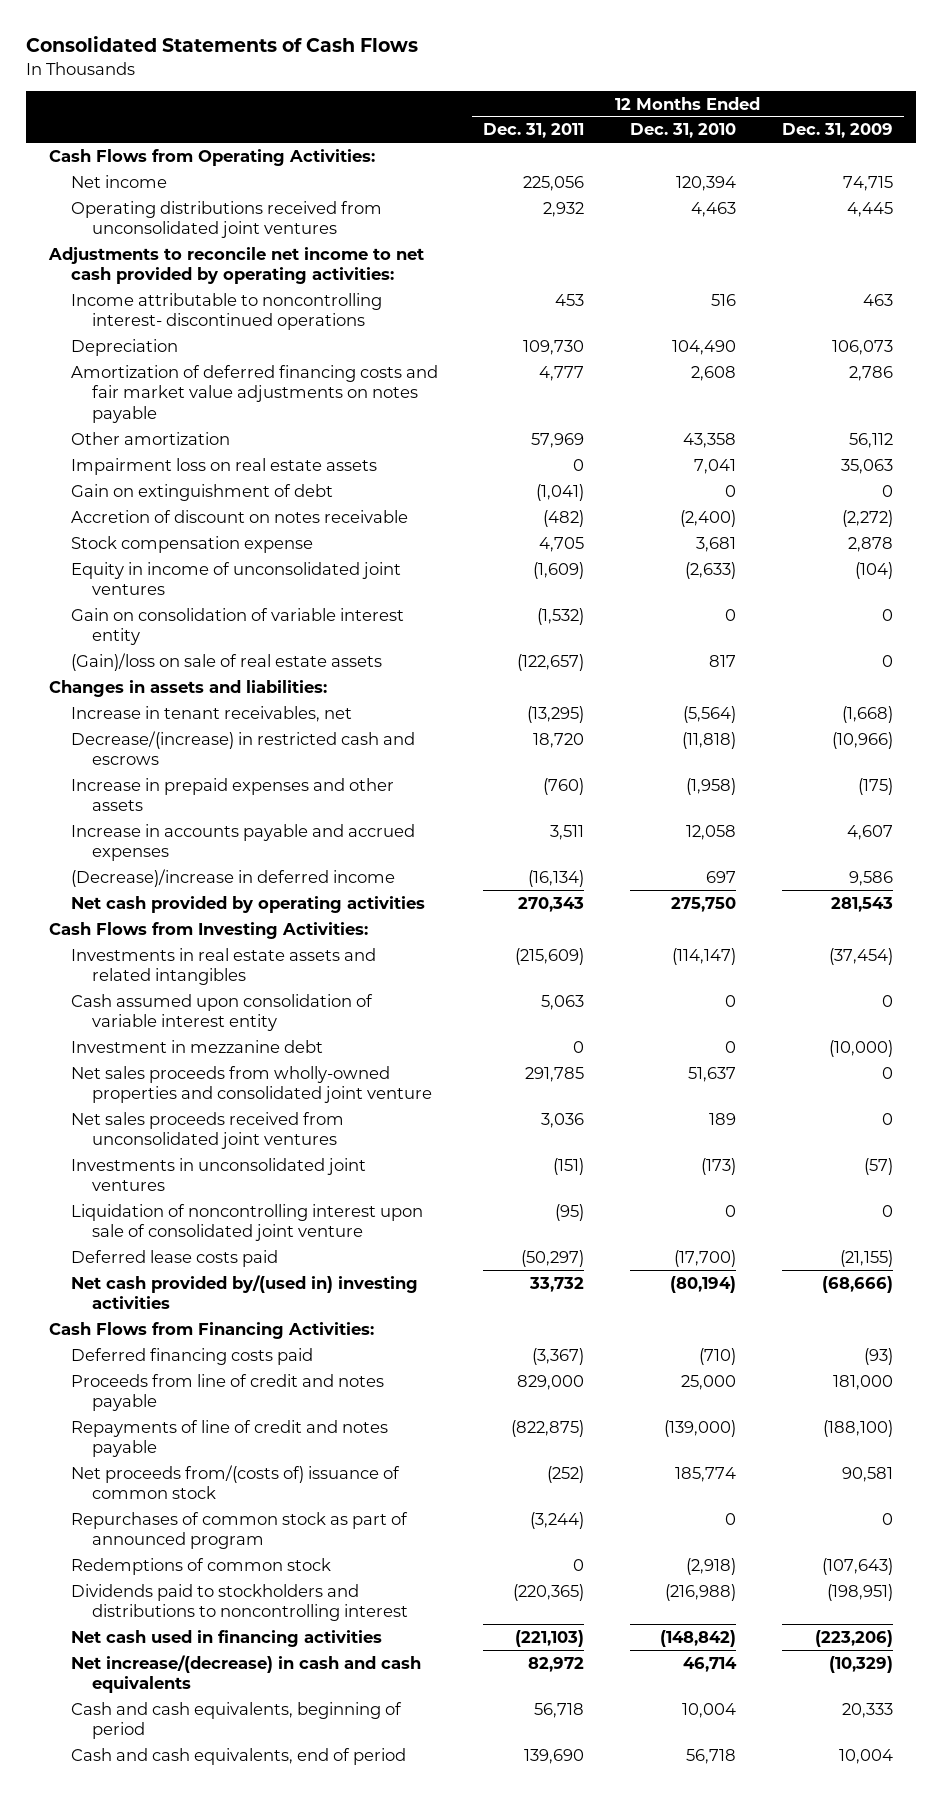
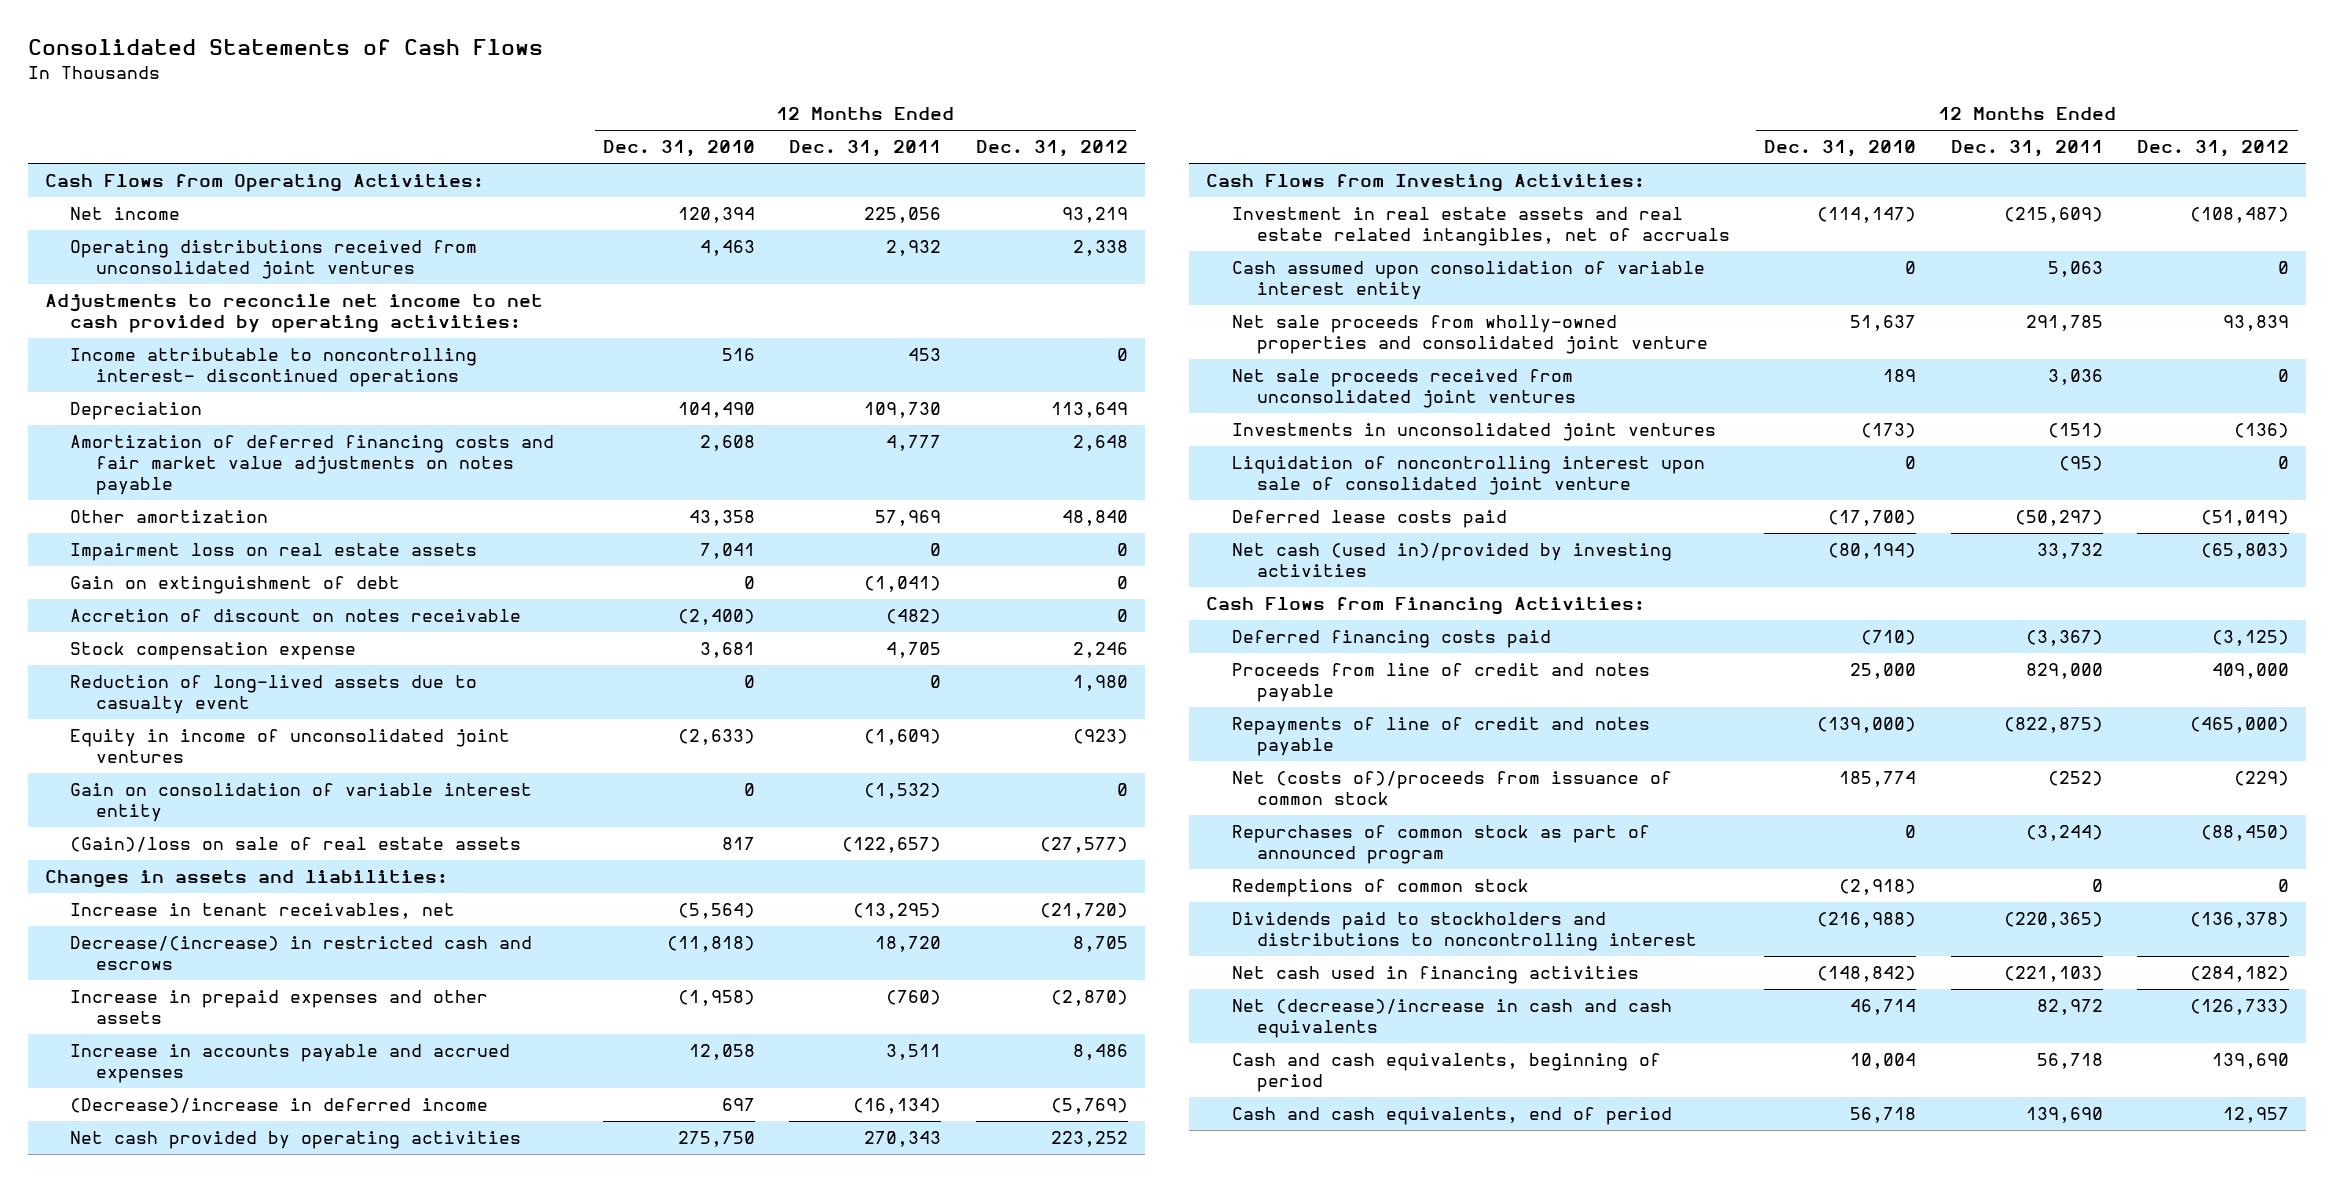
- | 12 Months Ended Dec. 31, 2011 | 12 Months Ended Dec. 31, 2010 | 12 Months Ended Dec. 31, 2009
+ | 12 Months Ended Dec. 31, 2010 | 12 Months Ended Dec. 31, 2011 | 12 Months Ended Dec. 31, 2012
+ Reduction of long-lived assets due to casualty event | 0 | 0 | 1,980
- Investments in real estate assets and related intangibles | (215,609) | (114,147) | (37,454)
+ Investment in real estate assets and real estate related intangibles, net of accruals | (114,147) | (215,609) | (108,487)
- Investment in mezzanine debt | 0 | 0 | (10,000)
- Net sales proceeds from wholly-owned properties and consolidated joint venture | 291,785 | 51,637 | 0
- Net sales proceeds received from unconsolidated joint ventures | 3,036 | 189 | 0
+ Net sale proceeds from wholly-owned properties and consolidated joint venture | 51,637 | 291,785 | 93,839
+ Net sale proceeds received from unconsolidated joint ventures | 189 | 3,036 | 0
- Net cash provided by/(used in) investing activities | 33,732 | (80,194) | (68,666)
+ Net cash (used in)/provided by investing activities | (80,194) | 33,732 | (65,803)
- Net proceeds from/(costs of) issuance of common stock | (252) | 185,774 | 90,581
+ Net (costs of)/proceeds from issuance of common stock | 185,774 | (252) | (229)
- Net increase/(decrease) in cash and cash equivalents | 82,972 | 46,714 | (10,329)
+ Net (decrease)/increase in cash and cash equivalents | 46,714 | 82,972 | (126,733)

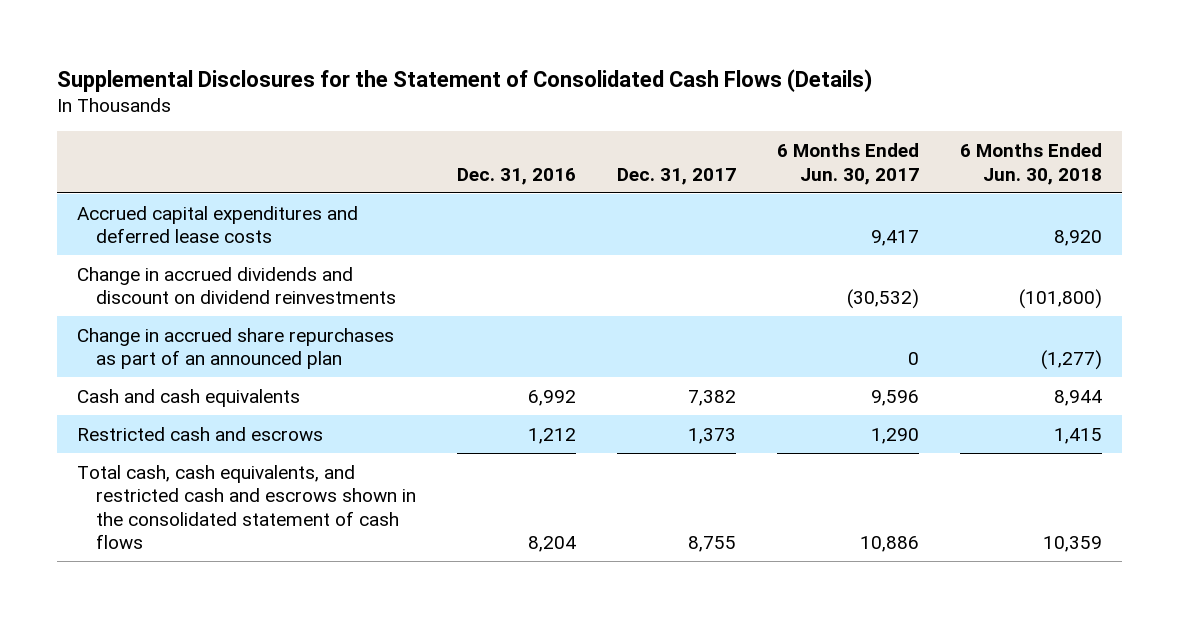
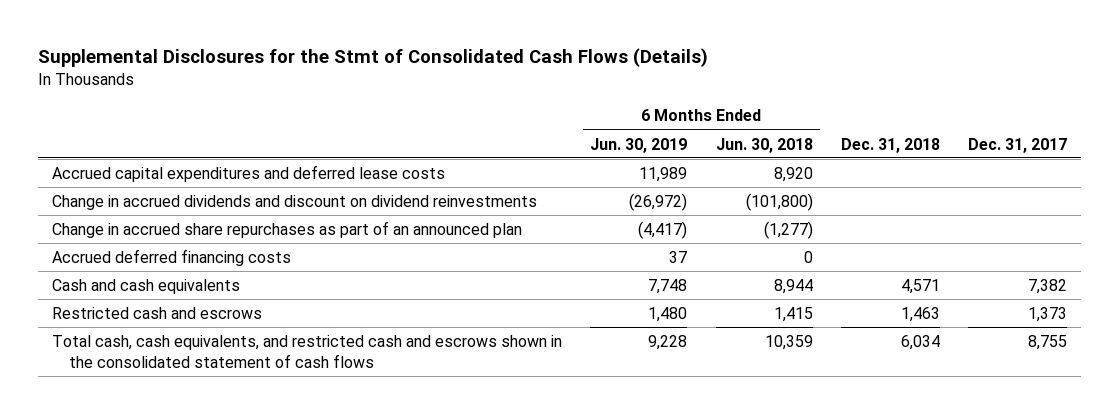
- Supplemental Disclosures for the Statement of Consolidated Cash Flows (Details)
+ Supplemental Disclosures for the Stmt of Consolidated Cash Flows (Details)
- | Dec. 31, 2016 | Dec. 31, 2017 | 6 Months Ended Jun. 30, 2017 | 6 Months Ended Jun. 30, 2018
+ | 6 Months Ended Jun. 30, 2019 | 6 Months Ended Jun. 30, 2018 | Dec. 31, 2018 | Dec. 31, 2017
+ Accrued deferred financing costs | 37 | 0 | |

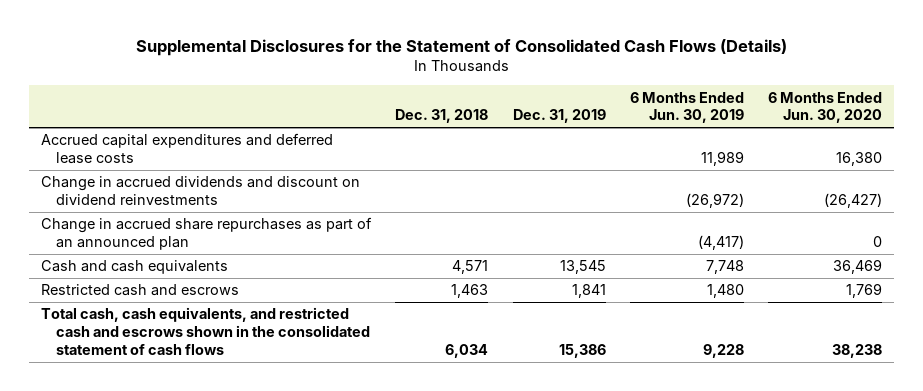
- Supplemental Disclosures for the Stmt of Consolidated Cash Flows (Details)
+ Supplemental Disclosures for the Statement of Consolidated Cash Flows (Details)
- | 6 Months Ended Jun. 30, 2019 | 6 Months Ended Jun. 30, 2018 | Dec. 31, 2018 | Dec. 31, 2017
+ | Dec. 31, 2018 | Dec. 31, 2019 | 6 Months Ended Jun. 30, 2019 | 6 Months Ended Jun. 30, 2020
- Accrued deferred financing costs | 37 | 0 | |

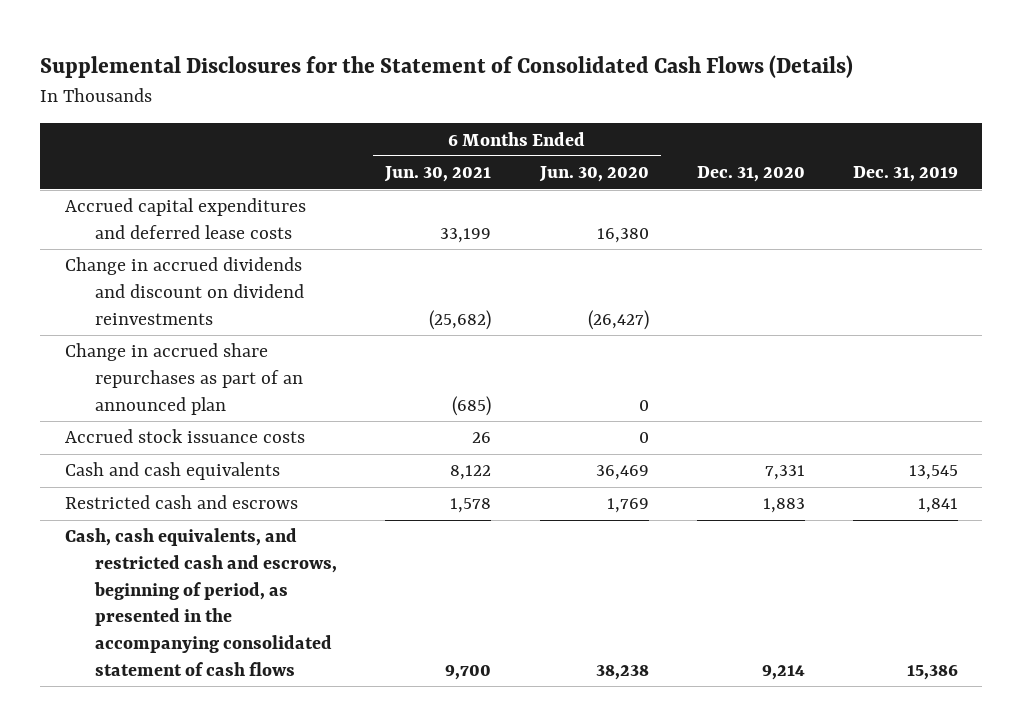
- | Dec. 31, 2018 | Dec. 31, 2019 | 6 Months Ended Jun. 30, 2019 | 6 Months Ended Jun. 30, 2020
+ | 6 Months Ended Jun. 30, 2021 | 6 Months Ended Jun. 30, 2020 | Dec. 31, 2020 | Dec. 31, 2019
+ Accrued stock issuance costs | 26 | 0 | |
- Total cash, cash equivalents, and restricted cash and escrows shown in the consolidated statement of cash flows | 6,034 | 15,386 | 9,228 | 38,238
+ Cash, cash equivalents, and restricted cash and escrows, beginning of period, as presented in the accompanying consolidated statement of cash flows | 9,700 | 38,238 | 9,214 | 15,386

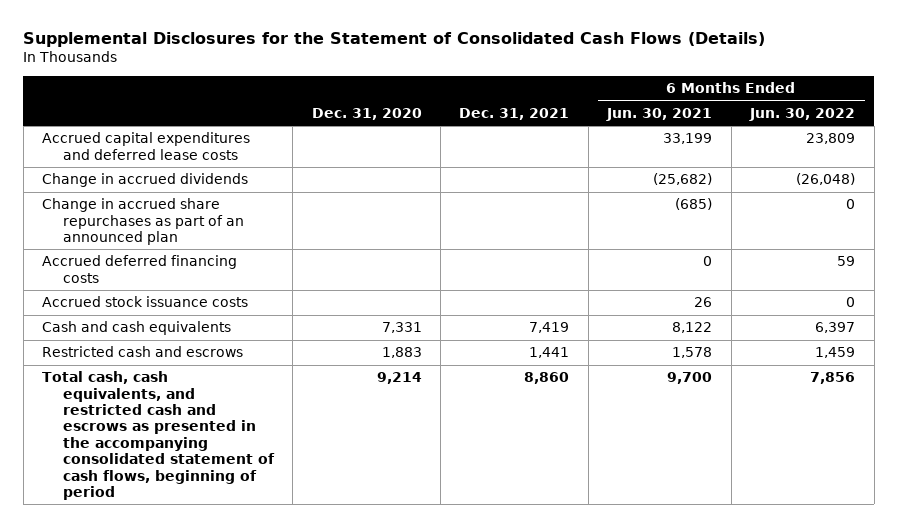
- | 6 Months Ended Jun. 30, 2021 | 6 Months Ended Jun. 30, 2020 | Dec. 31, 2020 | Dec. 31, 2019
+ | Dec. 31, 2020 | Dec. 31, 2021 | 6 Months Ended Jun. 30, 2021 | 6 Months Ended Jun. 30, 2022
- Change in accrued dividends and discount on dividend reinvestments | (25,682) | (26,427) | |
+ Change in accrued dividends | | | (25,682) | (26,048)
+ Accrued deferred financing costs | | | 0 | 59
- Cash, cash equivalents, and restricted cash and escrows, beginning of period, as presented in the accompanying consolidated statement of cash flows | 9,700 | 38,238 | 9,214 | 15,386
+ Total cash, cash equivalents, and restricted cash and escrows as presented in the accompanying consolidated statement of cash flows, beginning of period | 9,214 | 8,860 | 9,700 | 7,856

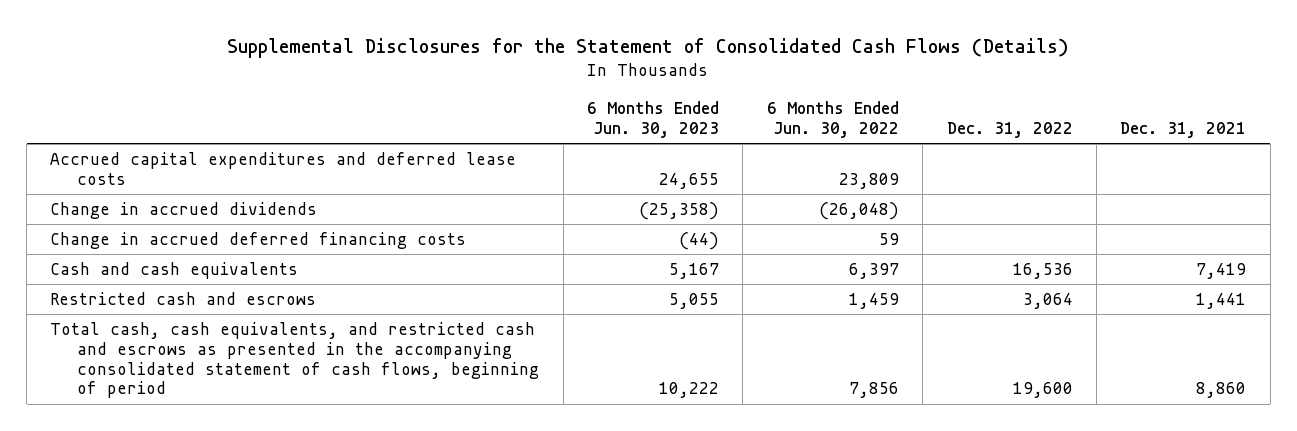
- | Dec. 31, 2020 | Dec. 31, 2021 | 6 Months Ended Jun. 30, 2021 | 6 Months Ended Jun. 30, 2022
+ | 6 Months Ended Jun. 30, 2023 | 6 Months Ended Jun. 30, 2022 | Dec. 31, 2022 | Dec. 31, 2021
- Change in accrued share repurchases as part of an announced plan | | | (685) | 0
- Accrued deferred financing costs | | | 0 | 59
- Accrued stock issuance costs | | | 26 | 0
+ Change in accrued deferred financing costs | (44) | 59 | |

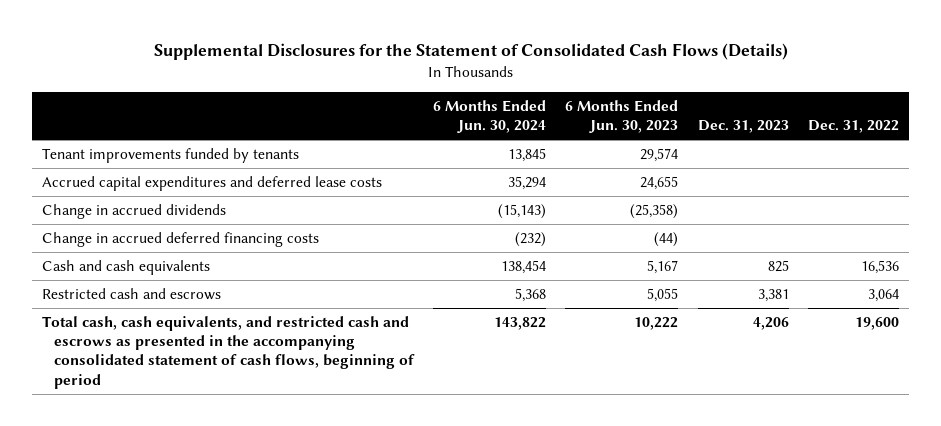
- | 6 Months Ended Jun. 30, 2023 | 6 Months Ended Jun. 30, 2022 | Dec. 31, 2022 | Dec. 31, 2021
+ | 6 Months Ended Jun. 30, 2024 | 6 Months Ended Jun. 30, 2023 | Dec. 31, 2023 | Dec. 31, 2022
+ Tenant improvements funded by tenants | 13,845 | 29,574 | |

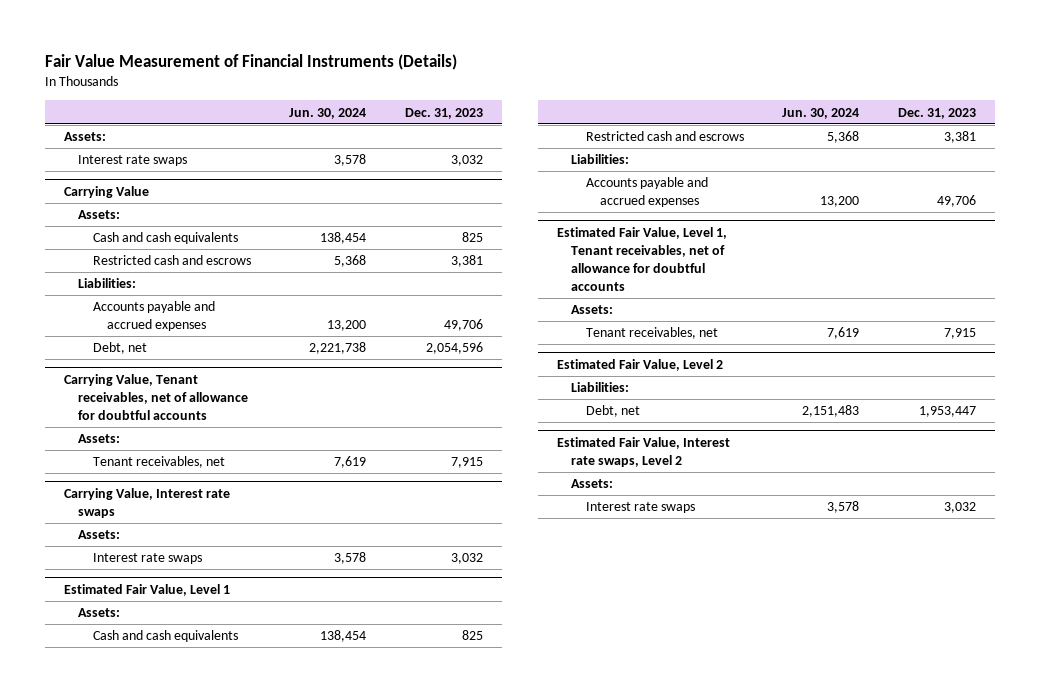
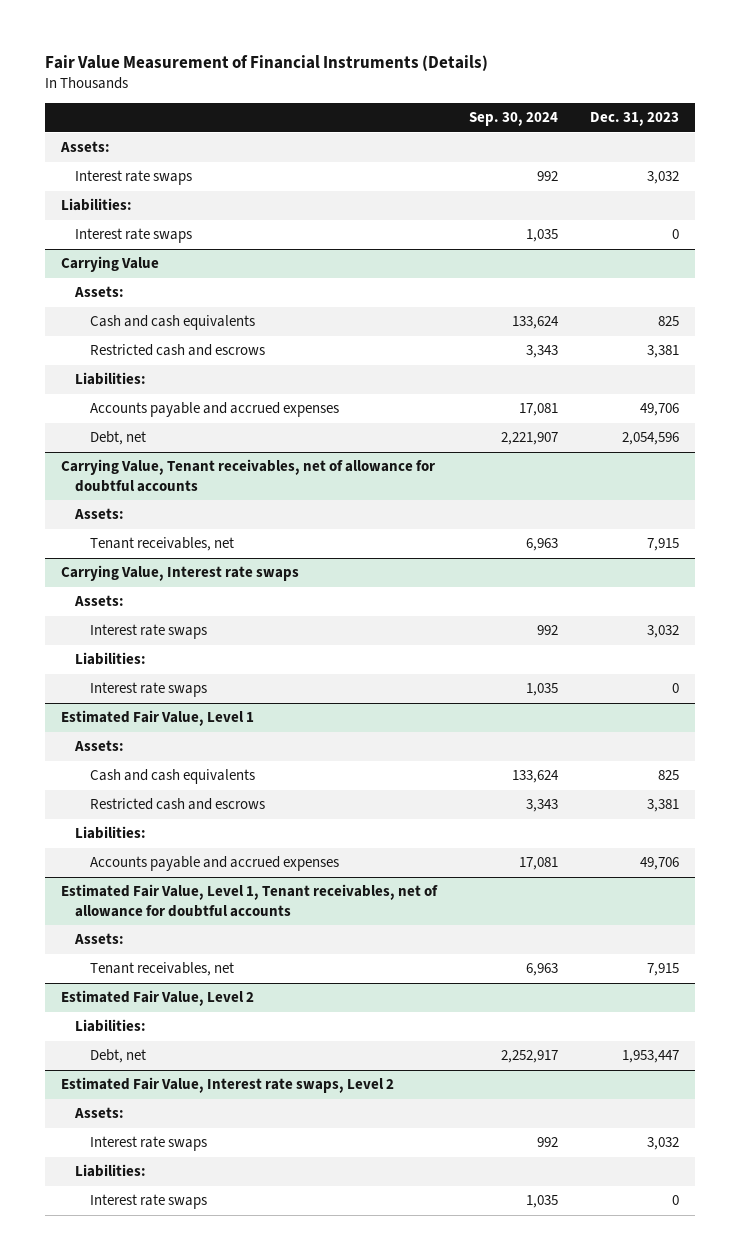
- | Jun. 30, 2024 | Dec. 31, 2023
+ | Sep. 30, 2024 | Dec. 31, 2023
+ Liabilities:
+ Interest rate swaps | 1,035 | 0
@ Carrying Value, Interest rate swaps
+ Liabilities:
+ Interest rate swaps | 1,035 | 0
@ Estimated Fair Value, Interest rate swaps, Level 2
+ Liabilities:
+ Interest rate swaps | 1,035 | 0

